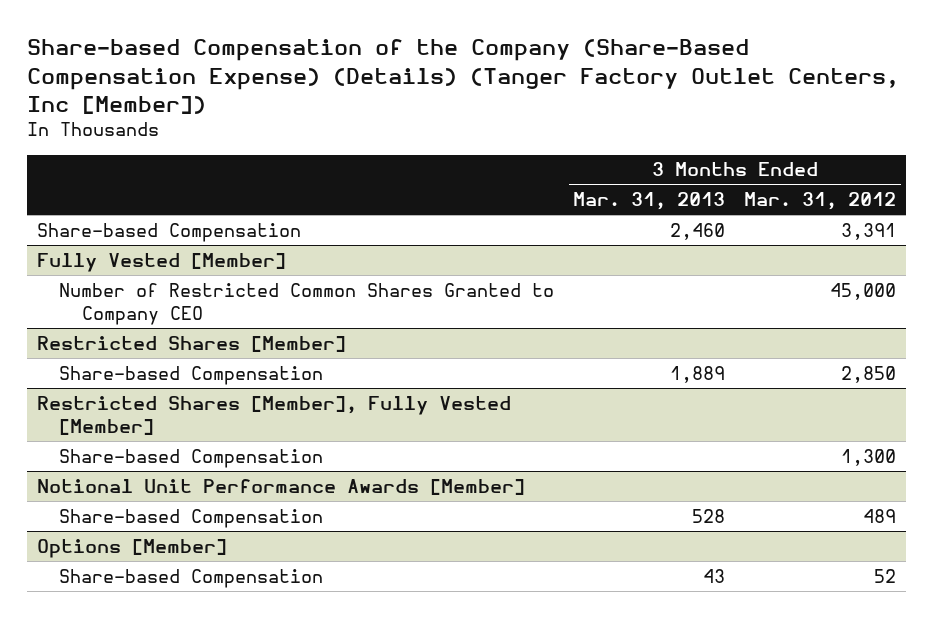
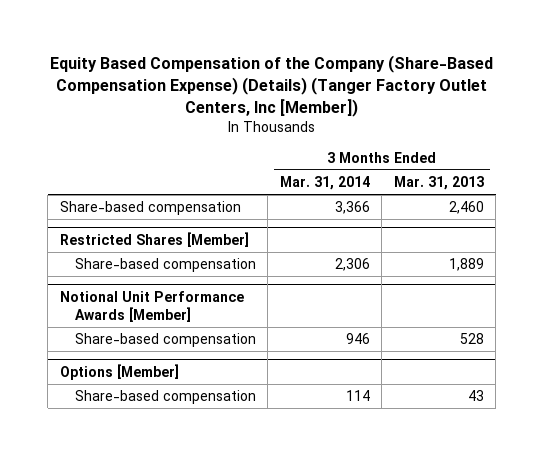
- Share-based Compensation of the Company (Share-Based Compensation Expense) (Details) (Tanger Factory Outlet Centers, Inc [Member])
+ Equity Based Compensation of the Company (Share-Based Compensation Expense) (Details) (Tanger Factory Outlet Centers, Inc [Member])
- | 3 Months Ended Mar. 31, 2013 | 3 Months Ended Mar. 31, 2012
+ | 3 Months Ended Mar. 31, 2014 | 3 Months Ended Mar. 31, 2013
- Share-based Compensation | 2,460 | 3,391
- Fully Vested [Member]
- Number of Restricted Common Shares Granted to Company CEO | | 45,000
+ Share-based compensation | 3,366 | 2,460
@ Restricted Shares [Member]
- Share-based Compensation | 1,889 | 2,850
- Restricted Shares [Member], Fully Vested [Member]
- Share-based Compensation | | 1,300
@ Restricted Shares [Member]
+ Share-based compensation | 2,306 | 1,889
@ Notional Unit Performance Awards [Member]
- Share-based Compensation | 528 | 489
+ Share-based compensation | 946 | 528
@ Options [Member]
- Share-based Compensation | 43 | 52
+ Share-based compensation | 114 | 43

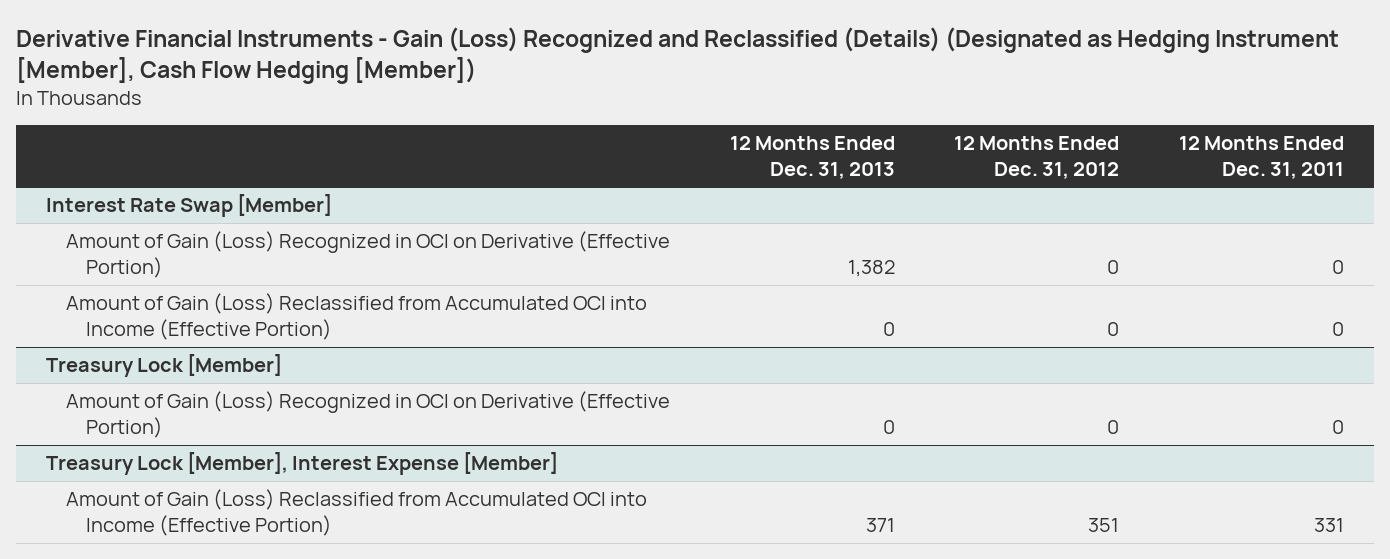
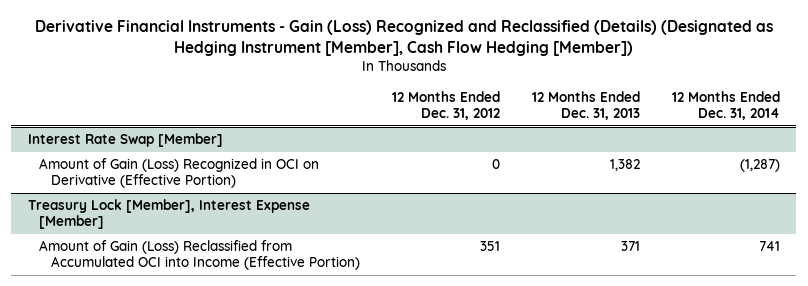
- | 12 Months Ended Dec. 31, 2013 | 12 Months Ended Dec. 31, 2012 | 12 Months Ended Dec. 31, 2011
+ | 12 Months Ended Dec. 31, 2012 | 12 Months Ended Dec. 31, 2013 | 12 Months Ended Dec. 31, 2014
@ Interest Rate Swap [Member]
- Amount of Gain (Loss) Reclassified from Accumulated OCI into Income (Effective Portion) | 0 | 0 | 0
- Treasury Lock [Member]
- Amount of Gain (Loss) Recognized in OCI on Derivative (Effective Portion) | 0 | 0 | 0

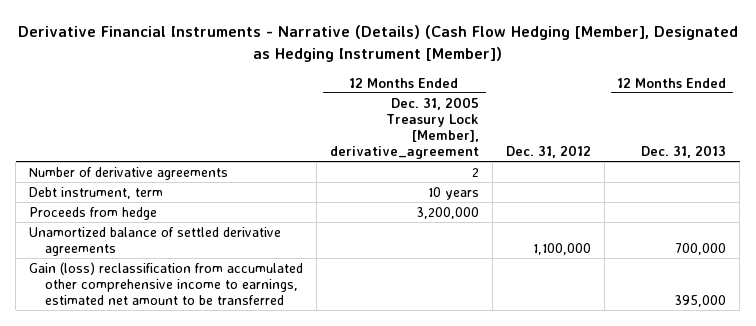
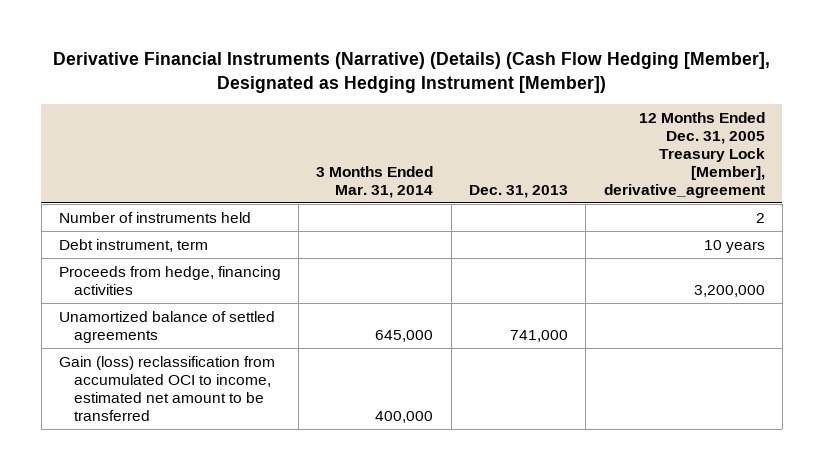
- Derivative Financial Instruments - Narrative (Details) (Cash Flow Hedging [Member], Designated as Hedging Instrument [Member])
+ Derivative Financial Instruments (Narrative) (Details) (Cash Flow Hedging [Member], Designated as Hedging Instrument [Member])
- | 12 Months Ended Dec. 31, 2005 Treasury Lock [Member], derivative_agreement | Dec. 31, 2012 | 12 Months Ended Dec. 31, 2013
+ | 3 Months Ended Mar. 31, 2014 | Dec. 31, 2013 | 12 Months Ended Dec. 31, 2005 Treasury Lock [Member], derivative_agreement
- Number of derivative agreements | 2 | |
+ Number of instruments held | | | 2
- Proceeds from hedge | 3,200,000 | |
- Unamortized balance of settled derivative agreements | | 1,100,000 | 700,000
- Gain (loss) reclassification from accumulated other comprehensive income to earnings, estimated net amount to be transferred | | | 395,000
+ Proceeds from hedge, financing activities | | | 3,200,000
+ Unamortized balance of settled agreements | 645,000 | 741,000 |
+ Gain (loss) reclassification from accumulated OCI to income, estimated net amount to be transferred | 400,000 | |

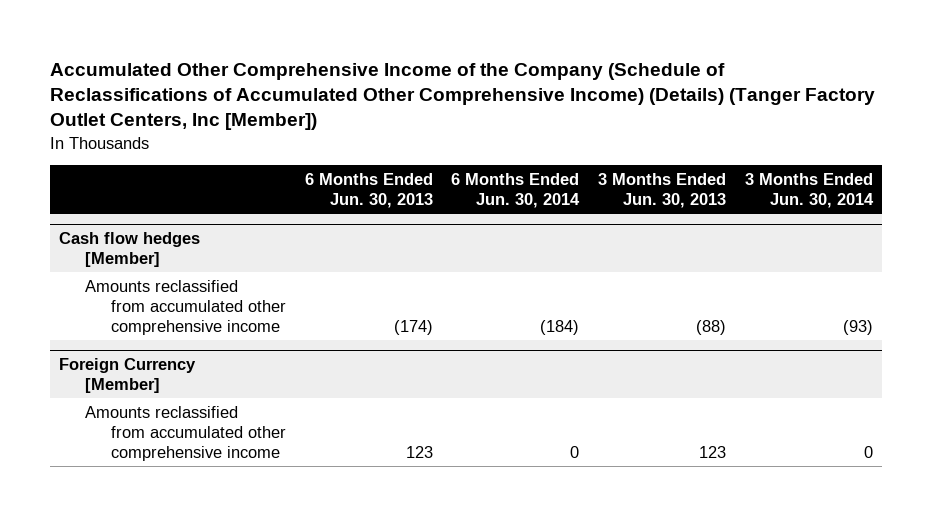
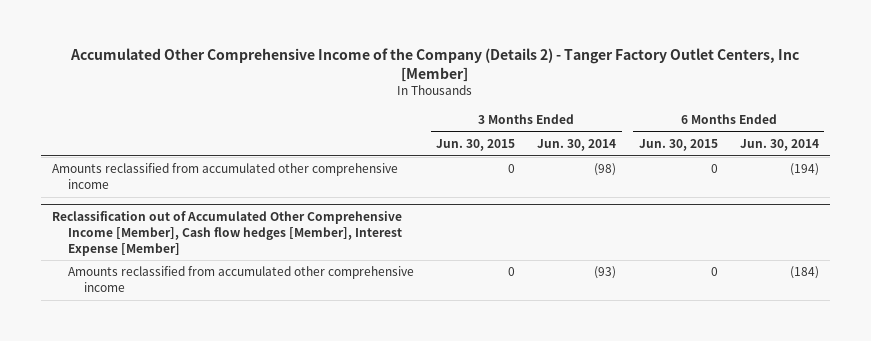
- Accumulated Other Comprehensive Income of the Company (Schedule of Reclassifications of Accumulated Other Comprehensive Income) (Details) (Tanger Factory Outlet Centers, Inc [Member])
+ Accumulated Other Comprehensive Income of the Company (Details 2) - Tanger Factory Outlet Centers, Inc [Member]
- | 6 Months Ended Jun. 30, 2013 | 6 Months Ended Jun. 30, 2014 | 3 Months Ended Jun. 30, 2013 | 3 Months Ended Jun. 30, 2014
+ | 3 Months Ended Jun. 30, 2015 | 3 Months Ended Jun. 30, 2014 | 6 Months Ended Jun. 30, 2015 | 6 Months Ended Jun. 30, 2014
- Cash flow hedges [Member]
+ Amounts reclassified from accumulated other comprehensive income | 0 | (98) | 0 | (194)
+ Reclassification out of Accumulated Other Comprehensive Income [Member], Cash flow hedges [Member], Interest Expense [Member]
- Foreign Currency [Member]
- Amounts reclassified from accumulated other comprehensive income | 123 | 0 | 123 | 0

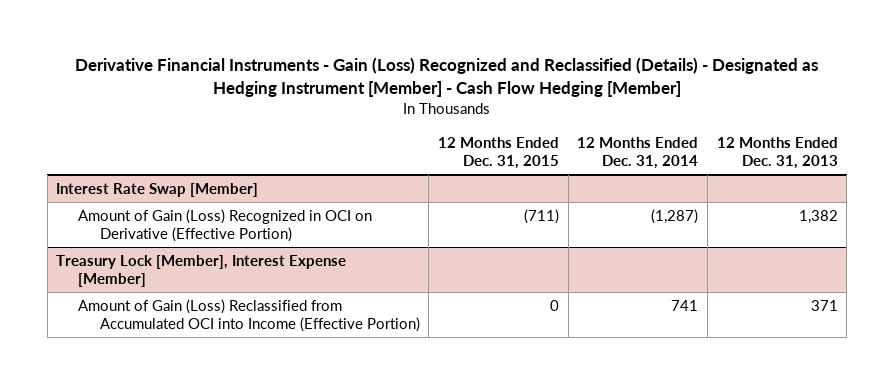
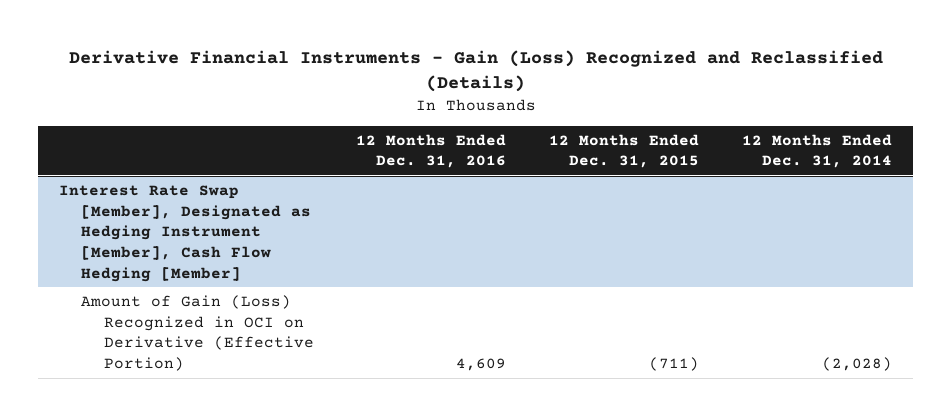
- Derivative Financial Instruments - Gain (Loss) Recognized and Reclassified (Details) - Designated as Hedging Instrument [Member] - Cash Flow Hedging [Member]
+ Derivative Financial Instruments - Gain (Loss) Recognized and Reclassified (Details)
- | 12 Months Ended Dec. 31, 2015 | 12 Months Ended Dec. 31, 2014 | 12 Months Ended Dec. 31, 2013
+ | 12 Months Ended Dec. 31, 2016 | 12 Months Ended Dec. 31, 2015 | 12 Months Ended Dec. 31, 2014
- Interest Rate Swap [Member]
- Amount of Gain (Loss) Recognized in OCI on Derivative (Effective Portion) | (711) | (1,287) | 1,382
- Treasury Lock [Member], Interest Expense [Member]
- Amount of Gain (Loss) Reclassified from Accumulated OCI into Income (Effective Portion) | 0 | 741 | 371
+ Interest Rate Swap [Member], Designated as Hedging Instrument [Member], Cash Flow Hedging [Member]
+ Amount of Gain (Loss) Recognized in OCI on Derivative (Effective Portion) | 4,609 | (711) | (2,028)

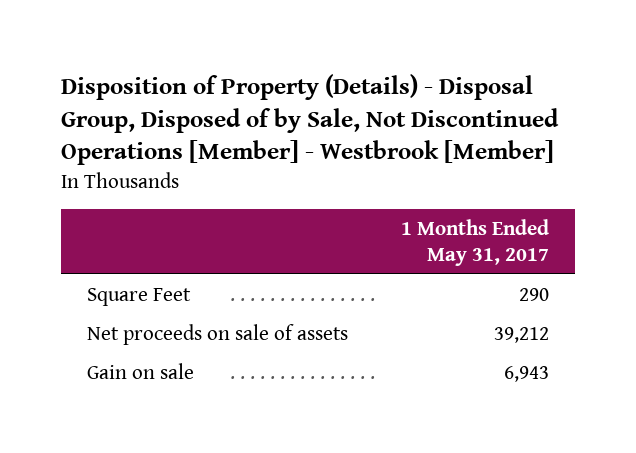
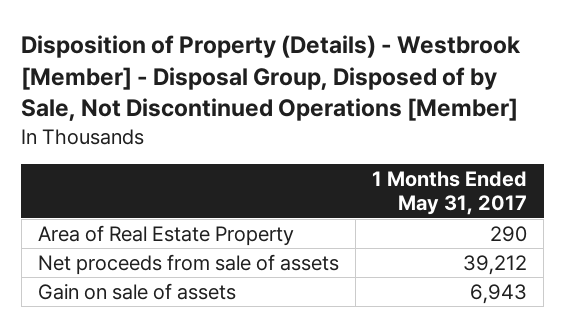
- Disposition of Property (Details) - Disposal Group, Disposed of by Sale, Not Discontinued Operations [Member] - Westbrook [Member]
+ Disposition of Property (Details) - Westbrook [Member] - Disposal Group, Disposed of by Sale, Not Discontinued Operations [Member]
- Square Feet | 290
- Net proceeds on sale of assets | 39,212
- Gain on sale | 6,943
+ Area of Real Estate Property | 290
+ Net proceeds from sale of assets | 39,212
+ Gain on sale of assets | 6,943

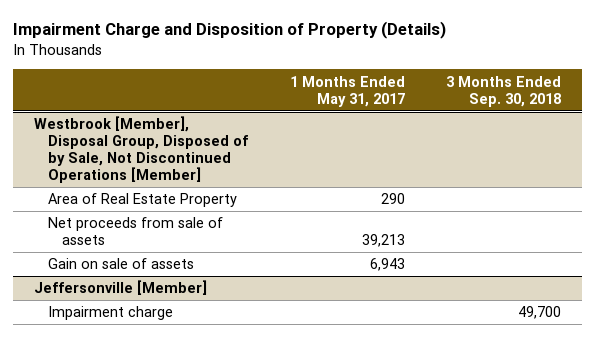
- Disposition of Property (Details) - Westbrook [Member] - Disposal Group, Disposed of by Sale, Not Discontinued Operations [Member]
+ Impairment Charge and Disposition of Property (Details)
- | 1 Months Ended May 31, 2017
+ | 1 Months Ended May 31, 2017 | 3 Months Ended Sep. 30, 2018
+ Westbrook [Member], Disposal Group, Disposed of by Sale, Not Discontinued Operations [Member]
- Net proceeds from sale of assets | 39,212
+ Net proceeds from sale of assets | 39,213 |
+ Jeffersonville [Member]
+ Impairment charge | | 49,700

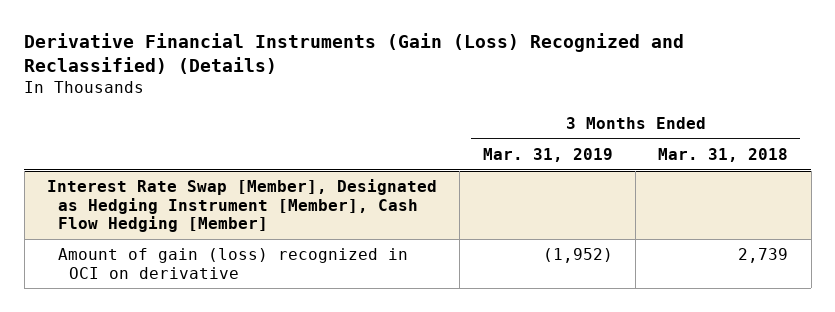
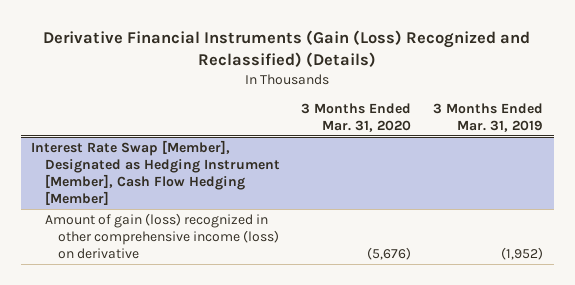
- | 3 Months Ended Mar. 31, 2019 | 3 Months Ended Mar. 31, 2018
+ | 3 Months Ended Mar. 31, 2020 | 3 Months Ended Mar. 31, 2019
@ Interest Rate Swap [Member], Designated as Hedging Instrument [Member], Cash Flow Hedging [Member]
- Amount of gain (loss) recognized in OCI on derivative | (1,952) | 2,739
+ Amount of gain (loss) recognized in other comprehensive income (loss) on derivative | (5,676) | (1,952)

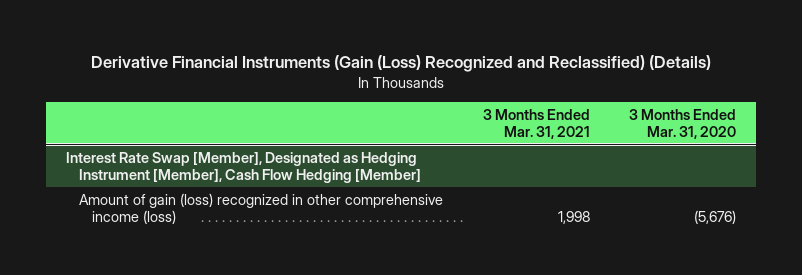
- | 3 Months Ended Mar. 31, 2020 | 3 Months Ended Mar. 31, 2019
+ | 3 Months Ended Mar. 31, 2021 | 3 Months Ended Mar. 31, 2020
@ Interest Rate Swap [Member], Designated as Hedging Instrument [Member], Cash Flow Hedging [Member]
- Amount of gain (loss) recognized in other comprehensive income (loss) on derivative | (5,676) | (1,952)
+ Amount of gain (loss) recognized in other comprehensive income (loss) | 1,998 | (5,676)

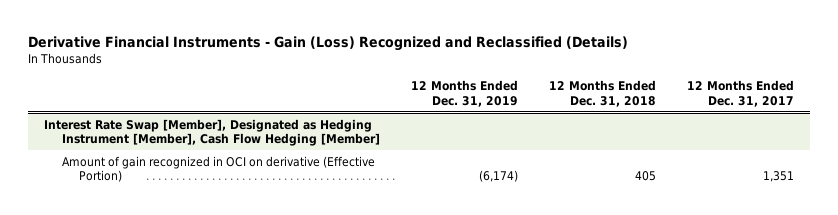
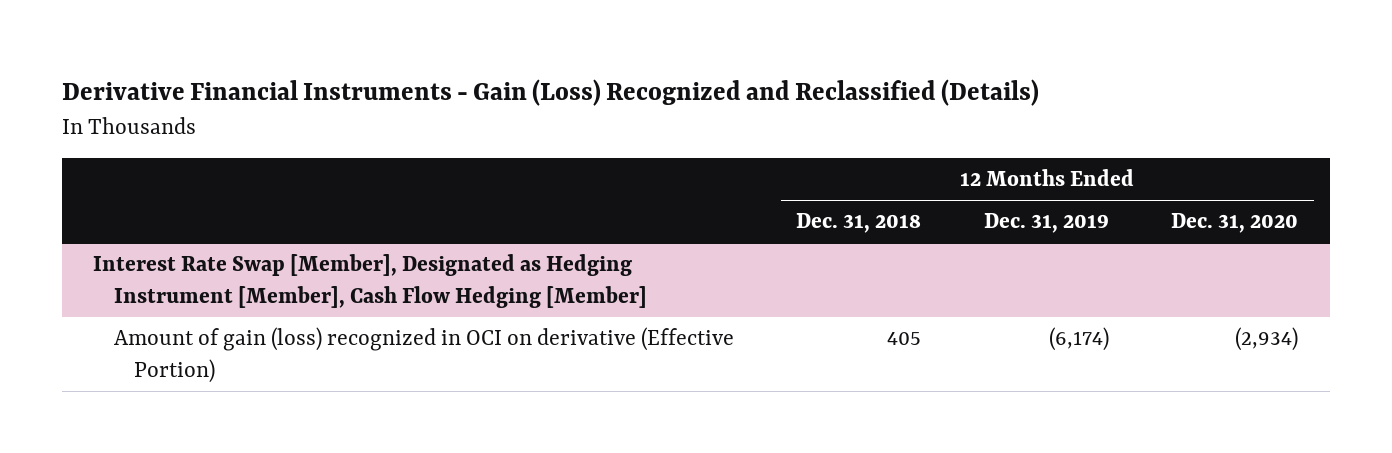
- | 12 Months Ended Dec. 31, 2019 | 12 Months Ended Dec. 31, 2018 | 12 Months Ended Dec. 31, 2017
+ | 12 Months Ended Dec. 31, 2018 | 12 Months Ended Dec. 31, 2019 | 12 Months Ended Dec. 31, 2020
@ Interest Rate Swap [Member], Designated as Hedging Instrument [Member], Cash Flow Hedging [Member]
- Amount of gain recognized in OCI on derivative (Effective Portion) | (6,174) | 405 | 1,351
+ Amount of gain (loss) recognized in OCI on derivative (Effective Portion) | 405 | (6,174) | (2,934)

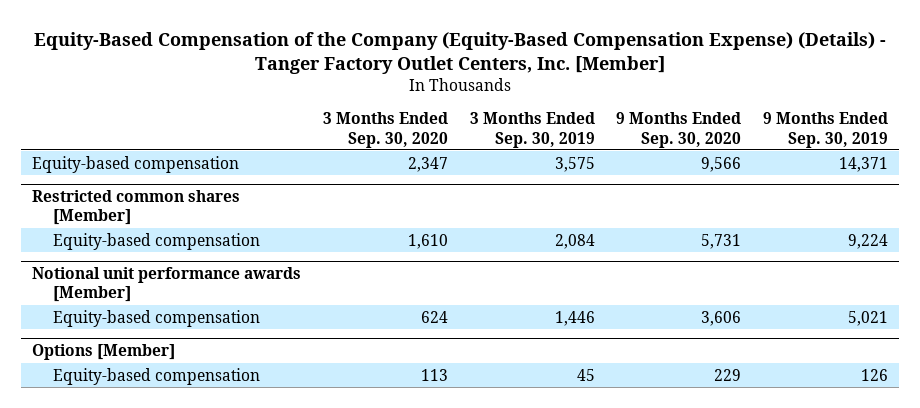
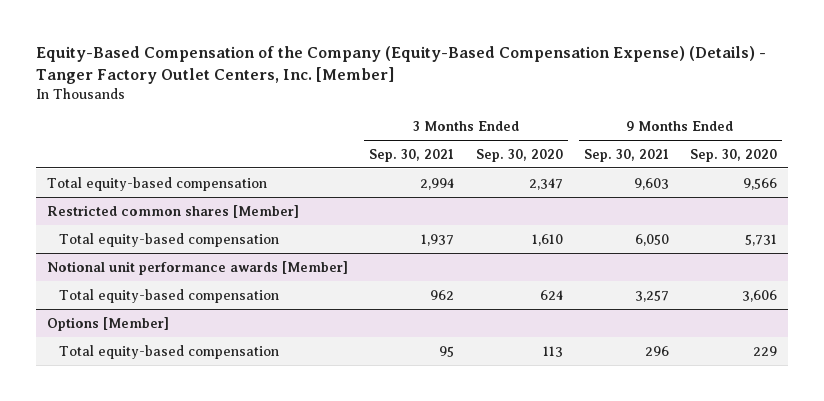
- | 3 Months Ended Sep. 30, 2020 | 3 Months Ended Sep. 30, 2019 | 9 Months Ended Sep. 30, 2020 | 9 Months Ended Sep. 30, 2019
+ | 3 Months Ended Sep. 30, 2021 | 3 Months Ended Sep. 30, 2020 | 9 Months Ended Sep. 30, 2021 | 9 Months Ended Sep. 30, 2020
- Equity-based compensation | 2,347 | 3,575 | 9,566 | 14,371
+ Total equity-based compensation | 2,994 | 2,347 | 9,603 | 9,566
@ Restricted common shares [Member]
- Equity-based compensation | 1,610 | 2,084 | 5,731 | 9,224
+ Total equity-based compensation | 1,937 | 1,610 | 6,050 | 5,731
@ Notional unit performance awards [Member]
- Equity-based compensation | 624 | 1,446 | 3,606 | 5,021
+ Total equity-based compensation | 962 | 624 | 3,257 | 3,606
@ Options [Member]
- Equity-based compensation | 113 | 45 | 229 | 126
+ Total equity-based compensation | 95 | 113 | 296 | 229

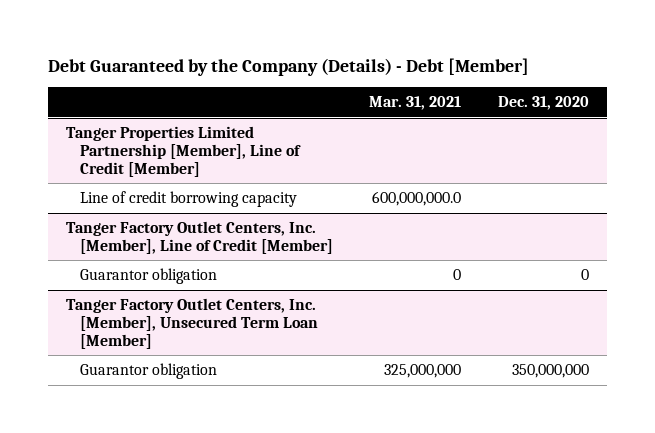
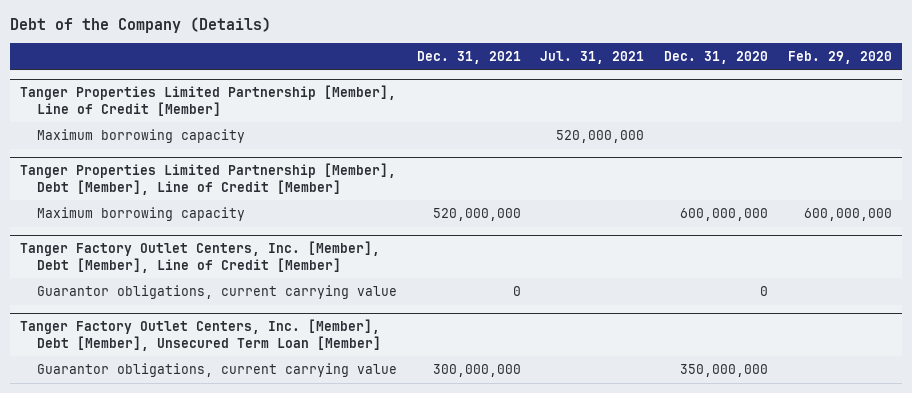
- Debt Guaranteed by the Company (Details) - Debt [Member]
+ Debt of the Company (Details)
- | Mar. 31, 2021 | Dec. 31, 2020
+ | Dec. 31, 2021 | Jul. 31, 2021 | Dec. 31, 2020 | Feb. 29, 2020
@ Tanger Properties Limited Partnership [Member], Line of Credit [Member]
- Line of credit borrowing capacity | 600,000,000.0 |
- Tanger Factory Outlet Centers, Inc. [Member], Line of Credit [Member]
- Guarantor obligation | 0 | 0
- Tanger Factory Outlet Centers, Inc. [Member], Unsecured Term Loan [Member]
- Guarantor obligation | 325,000,000 | 350,000,000
@ Tanger Properties Limited Partnership [Member], Line of Credit [Member]
+ Maximum borrowing capacity | | 520,000,000 | |
+ Tanger Properties Limited Partnership [Member], Debt [Member], Line of Credit [Member]
+ Maximum borrowing capacity | 520,000,000 | | 600,000,000 | 600,000,000
+ Tanger Factory Outlet Centers, Inc. [Member], Debt [Member], Line of Credit [Member]
+ Guarantor obligations, current carrying value | 0 | | 0 |
+ Tanger Factory Outlet Centers, Inc. [Member], Debt [Member], Unsecured Term Loan [Member]
+ Guarantor obligations, current carrying value | 300,000,000 | | 350,000,000 |

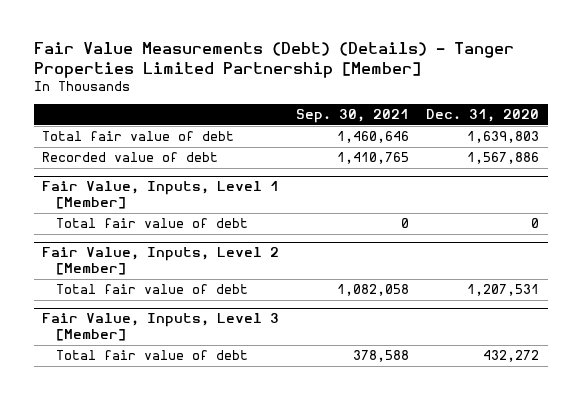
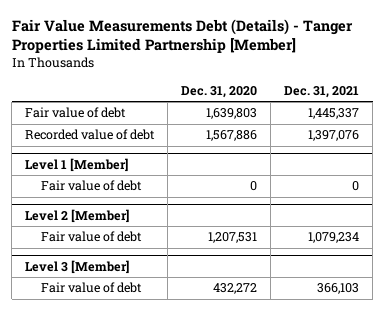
- Fair Value Measurements (Debt) (Details) - Tanger Properties Limited Partnership [Member]
+ Fair Value Measurements Debt (Details) - Tanger Properties Limited Partnership [Member]
- | Sep. 30, 2021 | Dec. 31, 2020
+ | Dec. 31, 2020 | Dec. 31, 2021
- Total fair value of debt | 1,460,646 | 1,639,803
+ Fair value of debt | 1,639,803 | 1,445,337
- Fair Value, Inputs, Level 1 [Member]
- Total fair value of debt | 0 | 0
- Fair Value, Inputs, Level 2 [Member]
- Total fair value of debt | 1,082,058 | 1,207,531
- Fair Value, Inputs, Level 3 [Member]
- Total fair value of debt | 378,588 | 432,272
+ Level 1 [Member]
+ Fair value of debt | 0 | 0
+ Level 2 [Member]
+ Fair value of debt | 1,207,531 | 1,079,234
+ Level 3 [Member]
+ Fair value of debt | 432,272 | 366,103

